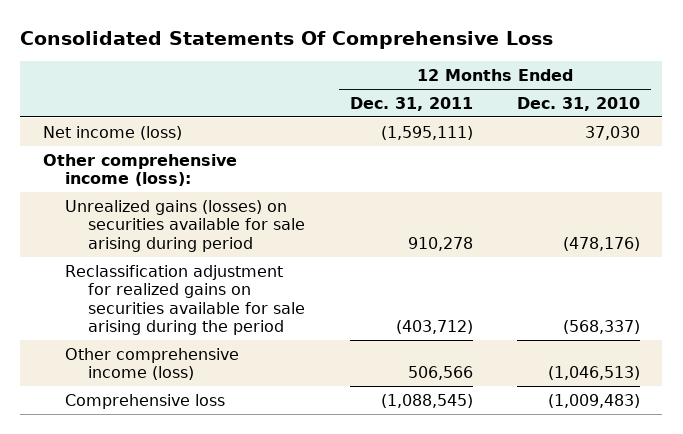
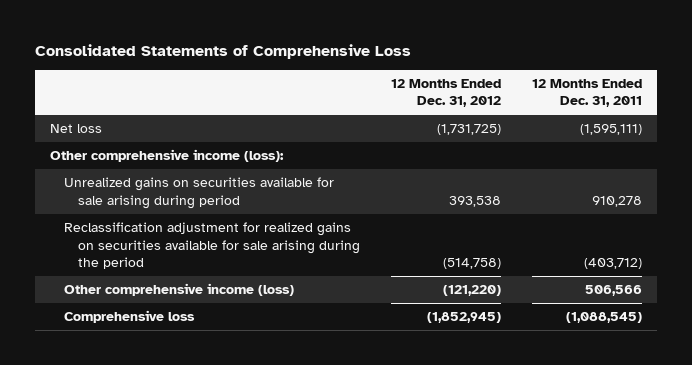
- Consolidated Statements Of Comprehensive Loss
+ Consolidated Statements of Comprehensive Loss
- | 12 Months Ended Dec. 31, 2011 | 12 Months Ended Dec. 31, 2010
+ | 12 Months Ended Dec. 31, 2012 | 12 Months Ended Dec. 31, 2011
- Net income (loss) | (1,595,111) | 37,030
+ Net loss | (1,731,725) | (1,595,111)
- Unrealized gains (losses) on securities available for sale arising during period | 910,278 | (478,176)
+ Unrealized gains on securities available for sale arising during period | 393,538 | 910,278

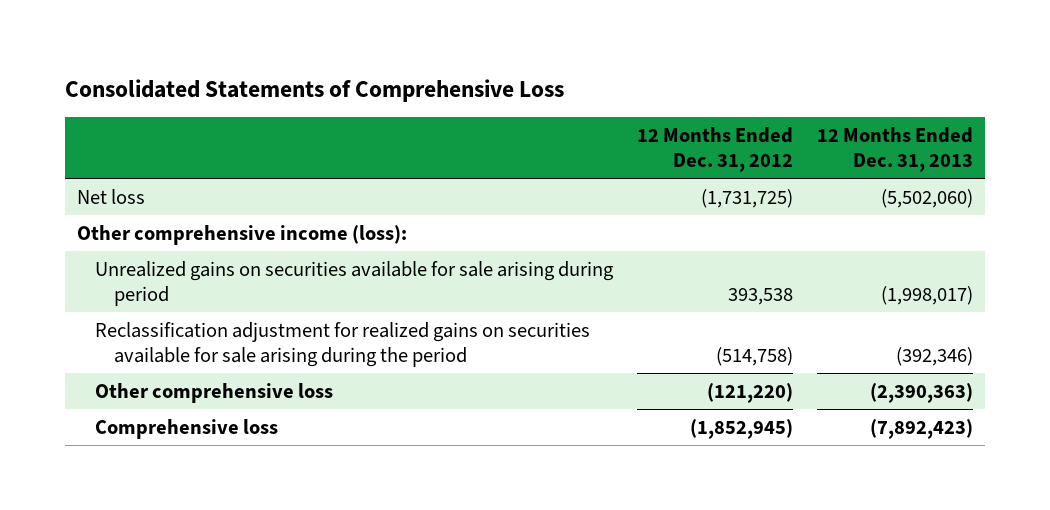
- | 12 Months Ended Dec. 31, 2012 | 12 Months Ended Dec. 31, 2011
+ | 12 Months Ended Dec. 31, 2012 | 12 Months Ended Dec. 31, 2013
- Other comprehensive income (loss) | (121,220) | 506,566
+ Other comprehensive loss | (121,220) | (2,390,363)

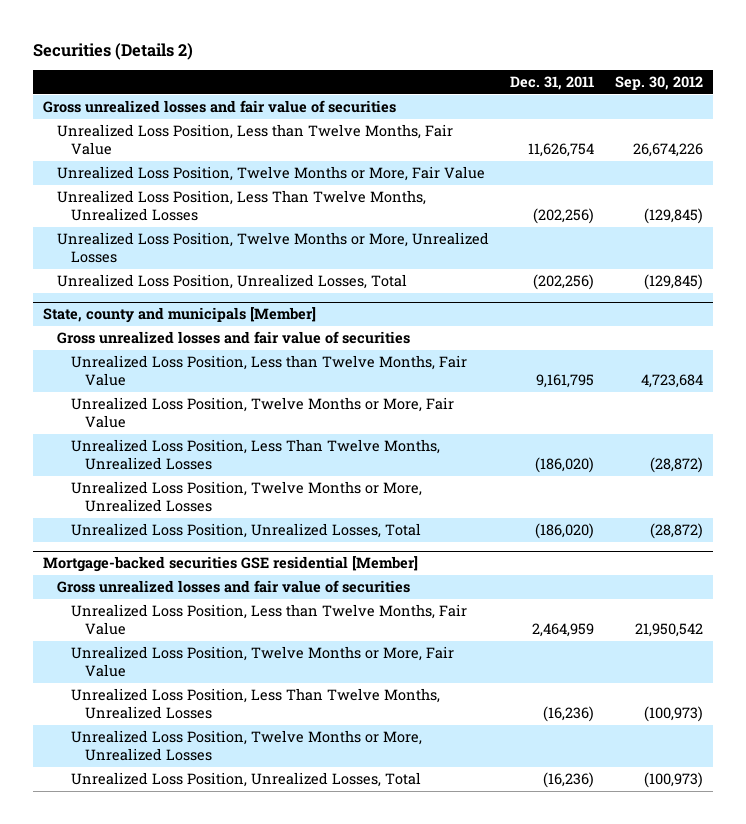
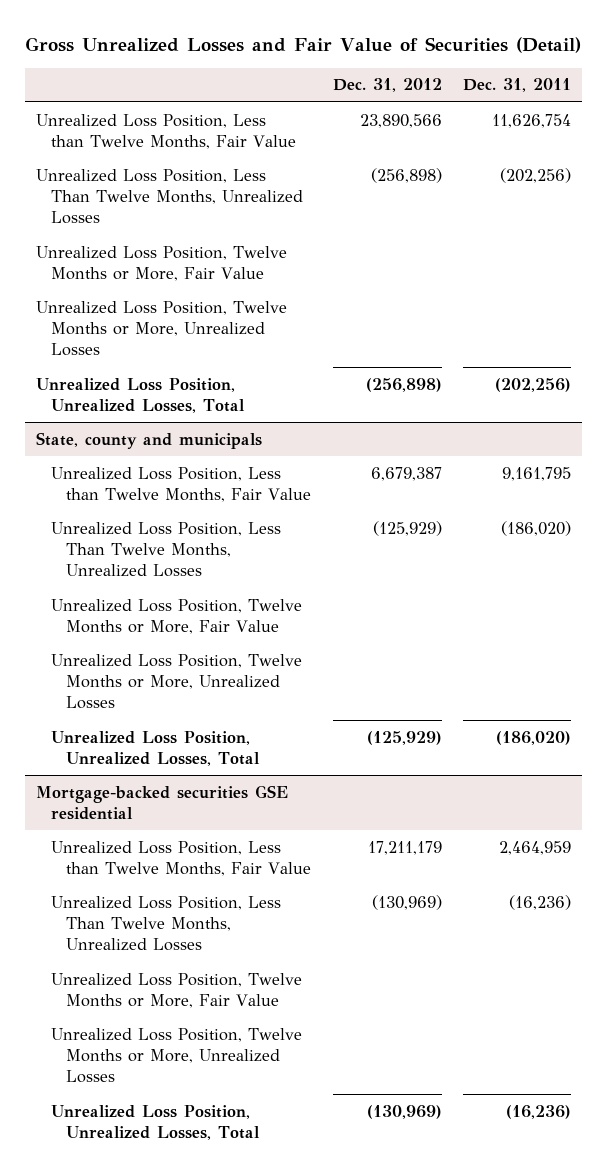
- Securities (Details 2)
+ Gross Unrealized Losses and Fair Value of Securities (Detail)
- | Dec. 31, 2011 | Sep. 30, 2012
+ | Dec. 31, 2012 | Dec. 31, 2011
- Gross unrealized losses and fair value of securities
moved down: Unrealized Loss Position, Twelve Months or More, Fair Value
- State, county and municipals [Member]
- Gross unrealized losses and fair value of securities
+ State, county and municipals
- Unrealized Loss Position, Twelve Months or More, Fair Value
+ Unrealized Loss Position, Twelve Months or More, Fair Value
- Mortgage-backed securities GSE residential [Member]
- Gross unrealized losses and fair value of securities
+ Mortgage-backed securities GSE residential
- Unrealized Loss Position, Twelve Months or More, Fair Value
+ Unrealized Loss Position, Twelve Months or More, Fair Value

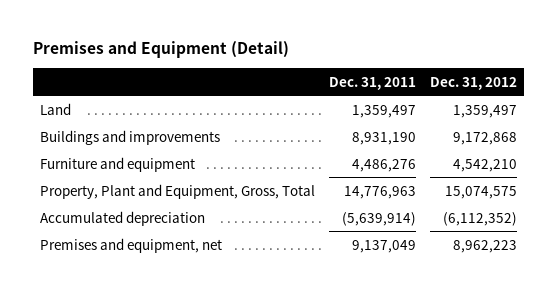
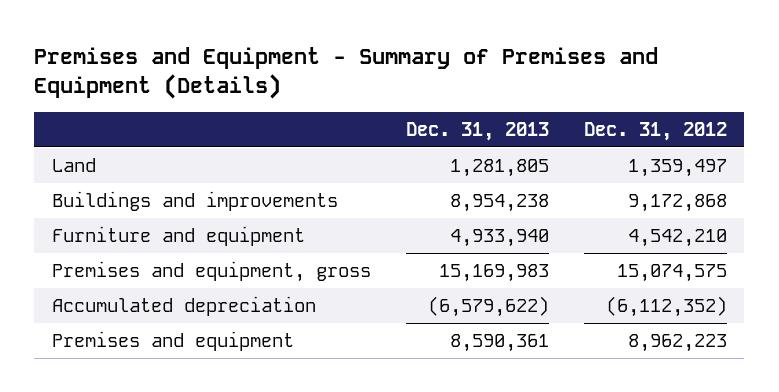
- Premises and Equipment (Detail)
+ Premises and Equipment - Summary of Premises and Equipment (Details)
- | Dec. 31, 2011 | Dec. 31, 2012
+ | Dec. 31, 2013 | Dec. 31, 2012
- Property, Plant and Equipment, Gross, Total | 14,776,963 | 15,074,575
+ Premises and equipment, gross | 15,169,983 | 15,074,575
- Premises and equipment, net | 9,137,049 | 8,962,223
+ Premises and equipment | 8,590,361 | 8,962,223

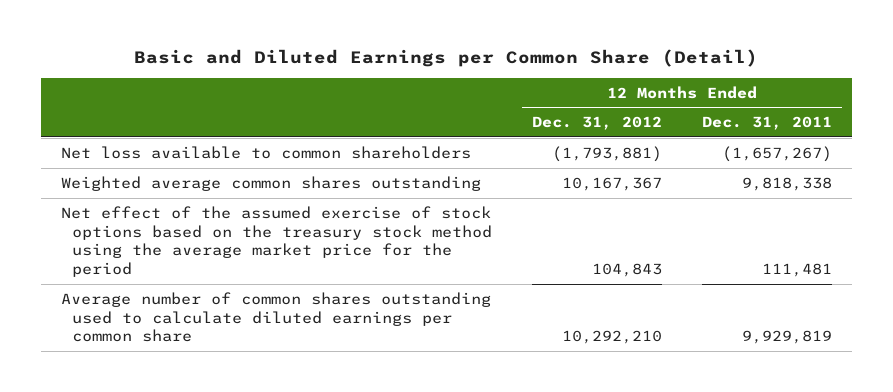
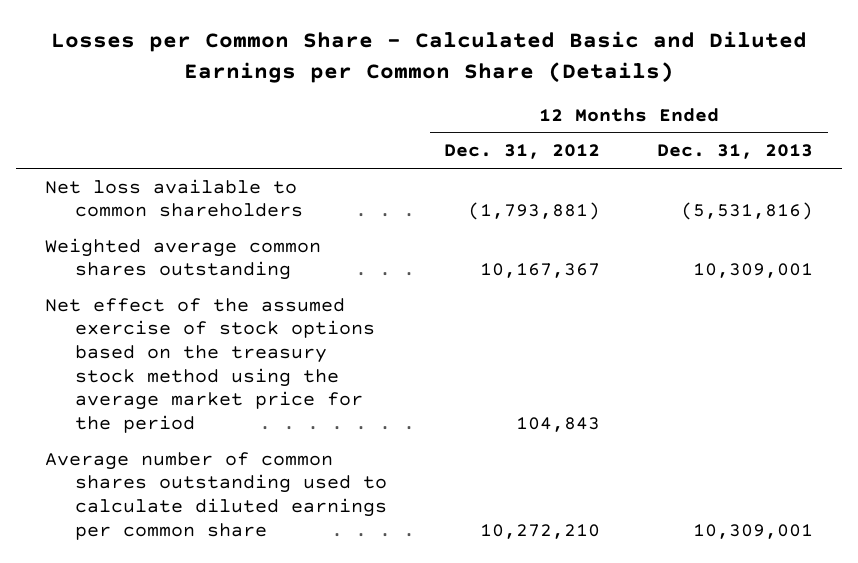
- Basic and Diluted Earnings per Common Share (Detail)
+ Losses per Common Share - Calculated Basic and Diluted Earnings per Common Share (Details)
- | 12 Months Ended Dec. 31, 2012 | 12 Months Ended Dec. 31, 2011
+ | 12 Months Ended Dec. 31, 2012 | 12 Months Ended Dec. 31, 2013
- Average number of common shares outstanding used to calculate diluted earnings per common share | 10,292,210 | 9,929,819
+ Average number of common shares outstanding used to calculate diluted earnings per common share | 10,272,210 | 10,309,001

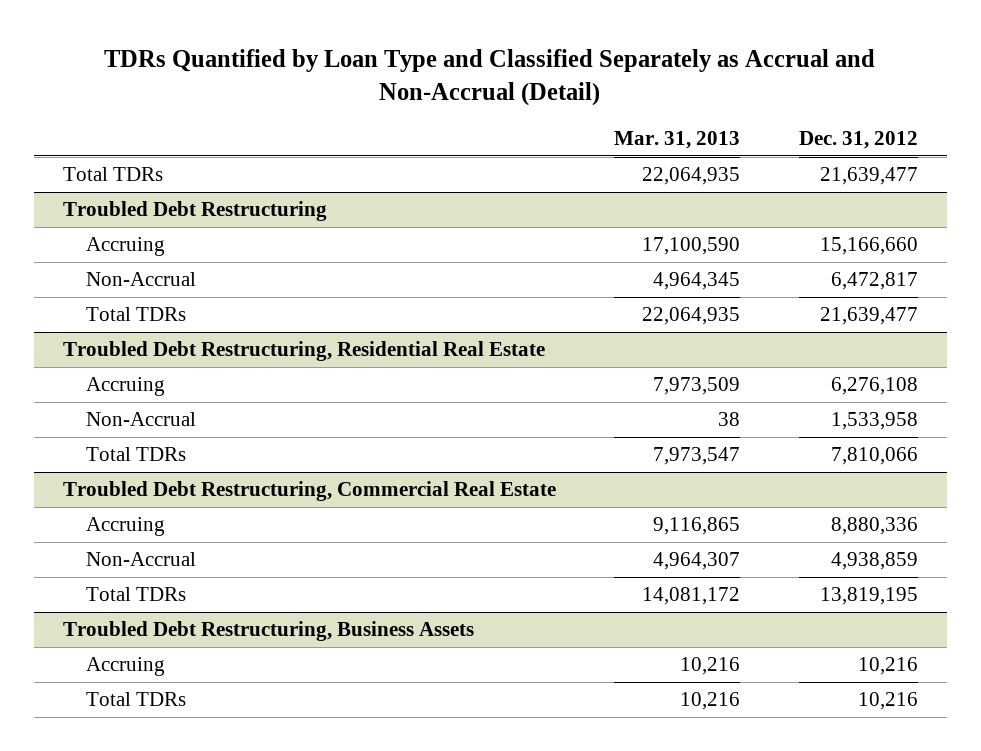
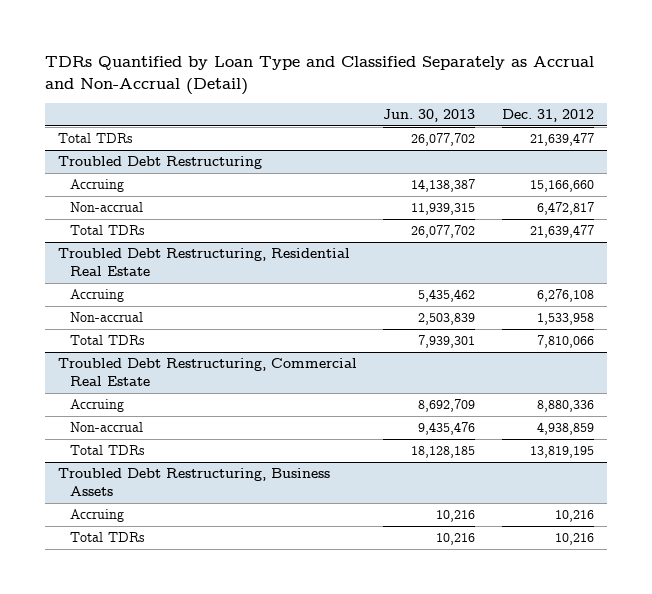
- | Mar. 31, 2013 | Dec. 31, 2012
+ | Jun. 30, 2013 | Dec. 31, 2012
@ Troubled Debt Restructuring
- Non-Accrual | 4,964,345 | 6,472,817
+ Non-accrual | 11,939,315 | 6,472,817
@ Troubled Debt Restructuring, Residential Real Estate
- Non-Accrual | 38 | 1,533,958
+ Non-accrual | 2,503,839 | 1,533,958
@ Troubled Debt Restructuring, Commercial Real Estate
- Non-Accrual | 4,964,307 | 4,938,859
+ Non-accrual | 9,435,476 | 4,938,859

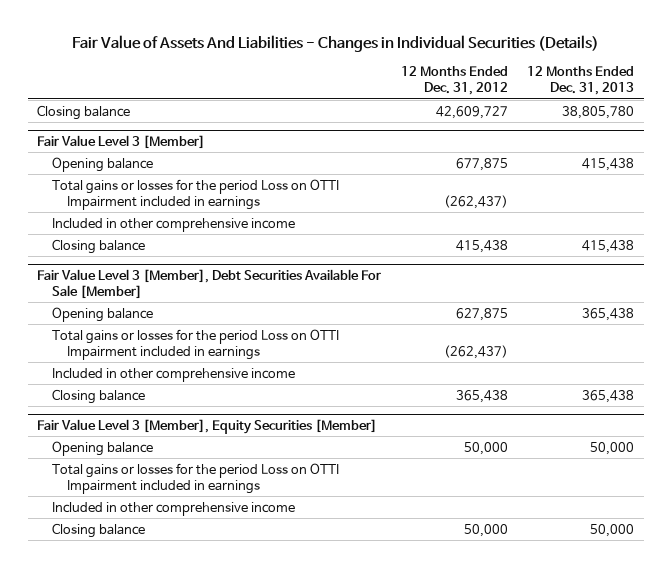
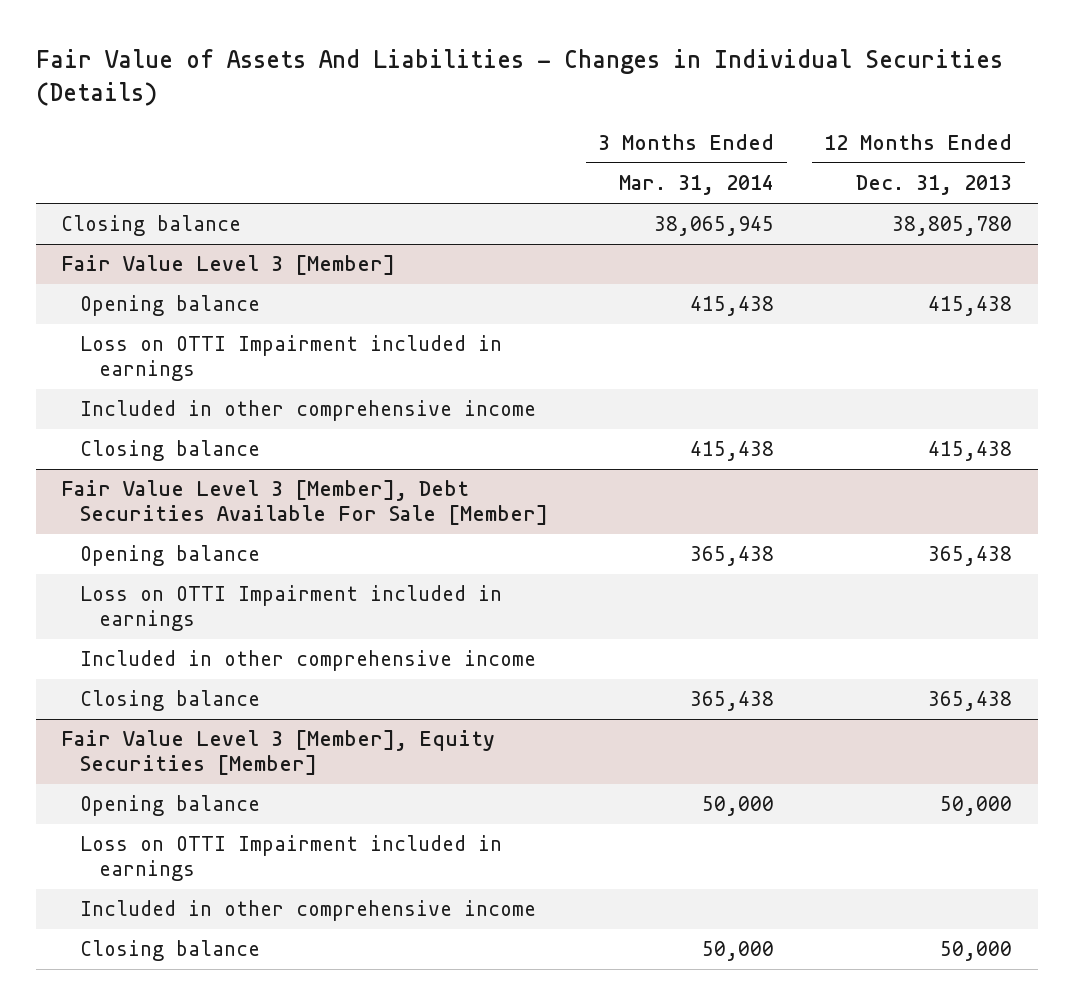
- | 12 Months Ended Dec. 31, 2012 | 12 Months Ended Dec. 31, 2013
+ | 3 Months Ended Mar. 31, 2014 | 12 Months Ended Dec. 31, 2013
@ Fair Value Level 3 [Member]
- Total gains or losses for the period Loss on OTTI Impairment included in earnings | (262,437) |
+ Loss on OTTI Impairment included in earnings
@ Fair Value Level 3 [Member], Debt Securities Available For Sale [Member]
- Total gains or losses for the period Loss on OTTI Impairment included in earnings | (262,437) |
+ Loss on OTTI Impairment included in earnings
@ Fair Value Level 3 [Member], Equity Securities [Member]
- Total gains or losses for the period Loss on OTTI Impairment included in earnings
+ Loss on OTTI Impairment included in earnings

